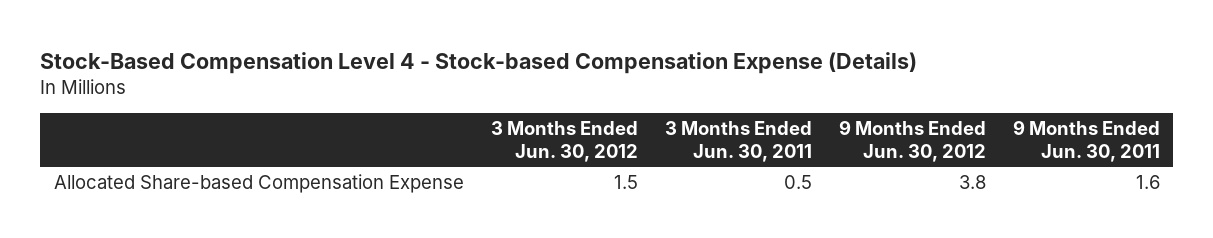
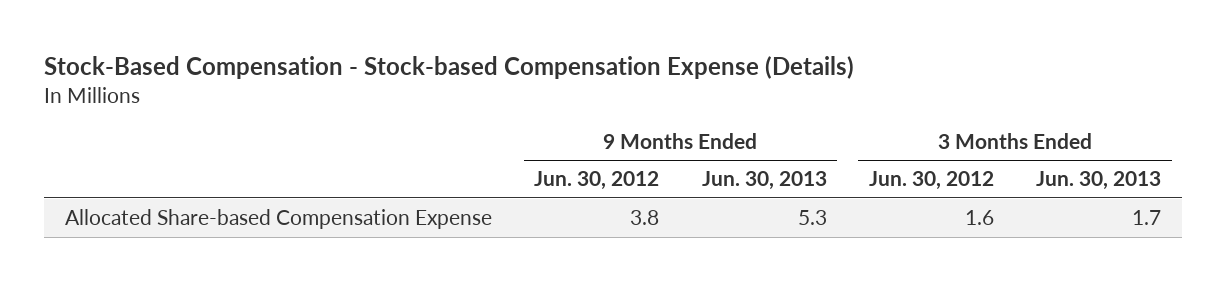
- Stock-Based Compensation Level 4 - Stock-based Compensation Expense (Details)
+ Stock-Based Compensation - Stock-based Compensation Expense (Details)
- | 3 Months Ended Jun. 30, 2012 | 3 Months Ended Jun. 30, 2011 | 9 Months Ended Jun. 30, 2012 | 9 Months Ended Jun. 30, 2011
+ | 9 Months Ended Jun. 30, 2012 | 9 Months Ended Jun. 30, 2013 | 3 Months Ended Jun. 30, 2012 | 3 Months Ended Jun. 30, 2013
- Allocated Share-based Compensation Expense | 1.5 | 0.5 | 3.8 | 1.6
+ Allocated Share-based Compensation Expense | 3.8 | 5.3 | 1.6 | 1.7

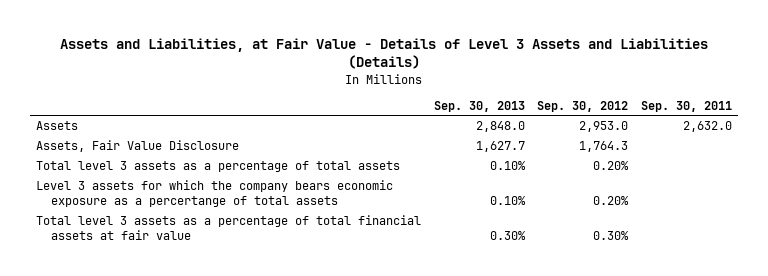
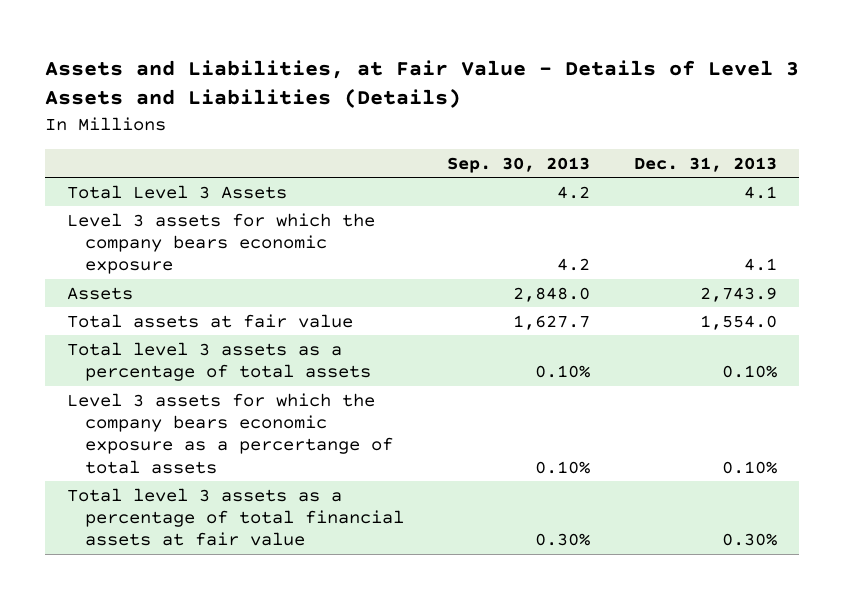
- | Sep. 30, 2013 | Sep. 30, 2012 | Sep. 30, 2011
+ | Sep. 30, 2013 | Dec. 31, 2013
+ Total Level 3 Assets | 4.2 | 4.1
+ Level 3 assets for which the company bears economic exposure | 4.2 | 4.1
- Assets, Fair Value Disclosure | 1,627.7 | 1,764.3 |
+ Total assets at fair value | 1,627.7 | 1,554.0

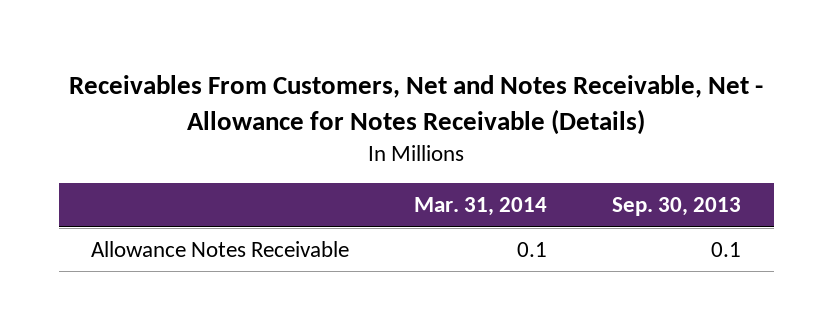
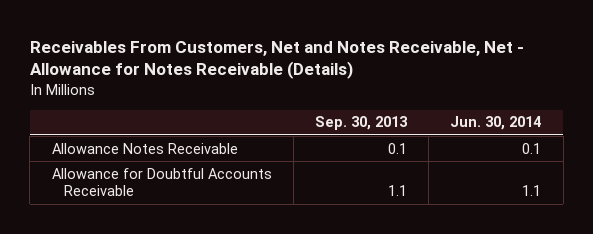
- | Mar. 31, 2014 | Sep. 30, 2013
+ | Sep. 30, 2013 | Jun. 30, 2014
+ Allowance for Doubtful Accounts Receivable | 1.1 | 1.1

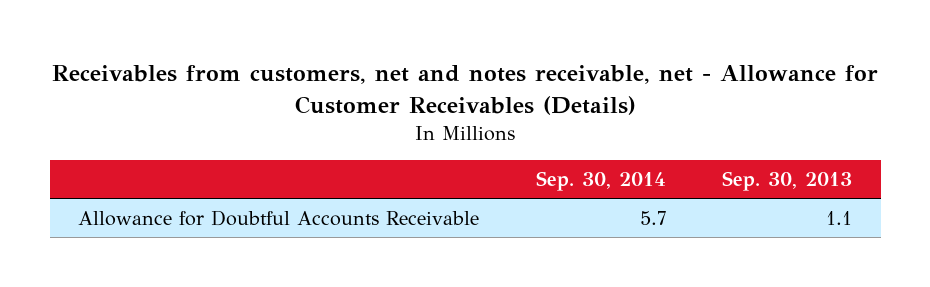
- Receivables From Customers, Net and Notes Receivable, Net - Allowance for Notes Receivable (Details)
+ Receivables from customers, net and notes receivable, net - Allowance for Customer Receivables (Details)
- | Sep. 30, 2013 | Jun. 30, 2014
+ | Sep. 30, 2014 | Sep. 30, 2013
- Allowance Notes Receivable | 0.1 | 0.1

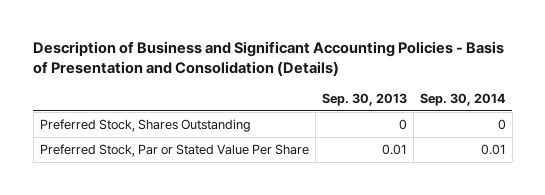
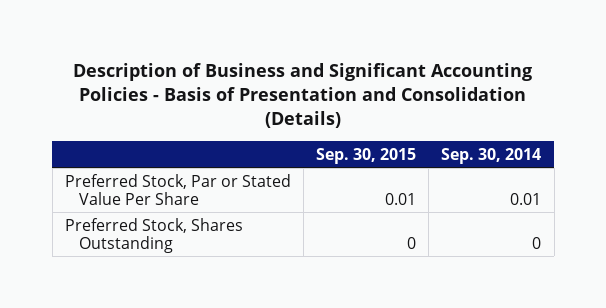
- | Sep. 30, 2013 | Sep. 30, 2014
+ | Sep. 30, 2015 | Sep. 30, 2014
moved down: Preferred Stock, Shares Outstanding | 0 | 0

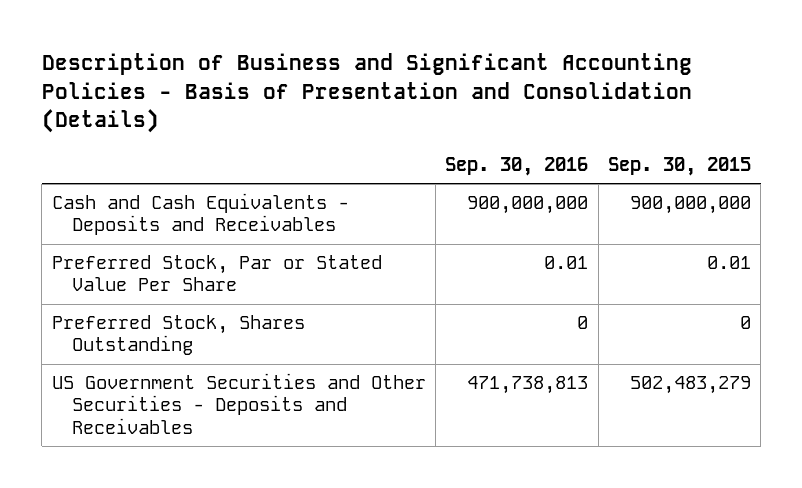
- | Sep. 30, 2015 | Sep. 30, 2014
+ | Sep. 30, 2016 | Sep. 30, 2015
+ Cash and Cash Equivalents - Deposits and Receivables | 900,000,000 | 900,000,000
+ US Government Securities and Other Securities - Deposits and Receivables | 471,738,813 | 502,483,279

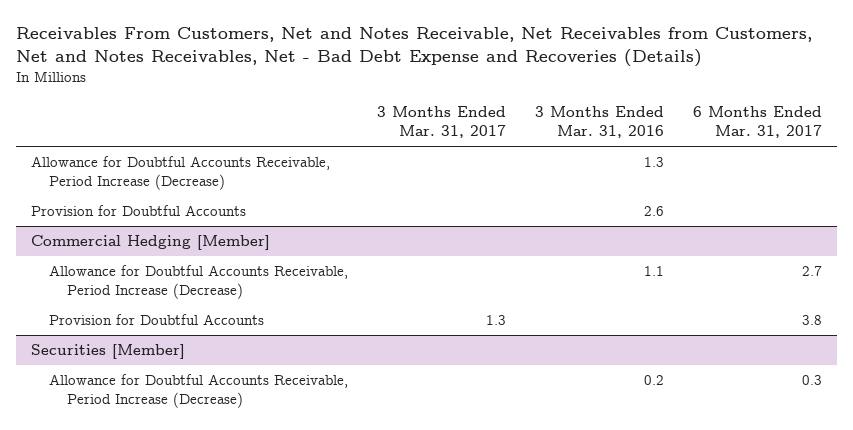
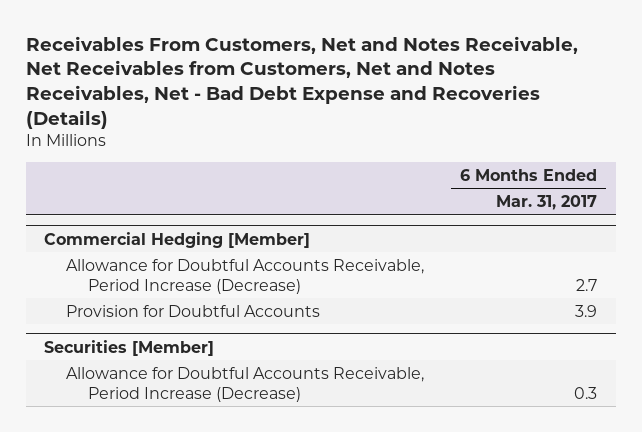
- | 3 Months Ended Mar. 31, 2017 | 3 Months Ended Mar. 31, 2016 | 6 Months Ended Mar. 31, 2017
+ | 6 Months Ended Mar. 31, 2017
- Allowance for Doubtful Accounts Receivable, Period Increase (Decrease) | | 1.3 |
- Provision for Doubtful Accounts | | 2.6 |
@ Commercial Hedging [Member]
- Provision for Doubtful Accounts | 1.3 | | 3.8
+ Provision for Doubtful Accounts | 3.9

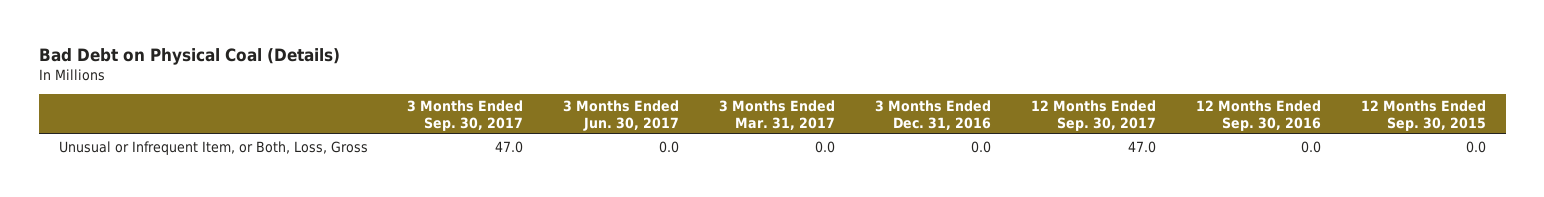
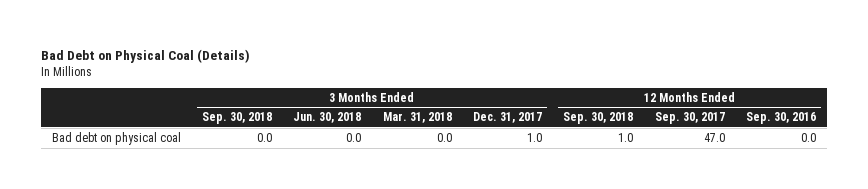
- | 3 Months Ended Sep. 30, 2017 | 3 Months Ended Jun. 30, 2017 | 3 Months Ended Mar. 31, 2017 | 3 Months Ended Dec. 31, 2016 | 12 Months Ended Sep. 30, 2017 | 12 Months Ended Sep. 30, 2016 | 12 Months Ended Sep. 30, 2015
+ | 3 Months Ended Sep. 30, 2018 | 3 Months Ended Jun. 30, 2018 | 3 Months Ended Mar. 31, 2018 | 3 Months Ended Dec. 31, 2017 | 12 Months Ended Sep. 30, 2018 | 12 Months Ended Sep. 30, 2017 | 12 Months Ended Sep. 30, 2016
- Unusual or Infrequent Item, or Both, Loss, Gross | 47.0 | 0.0 | 0.0 | 0.0 | 47.0 | 0.0 | 0.0
+ Bad debt on physical coal | 0.0 | 0.0 | 0.0 | 1.0 | 1.0 | 47.0 | 0.0

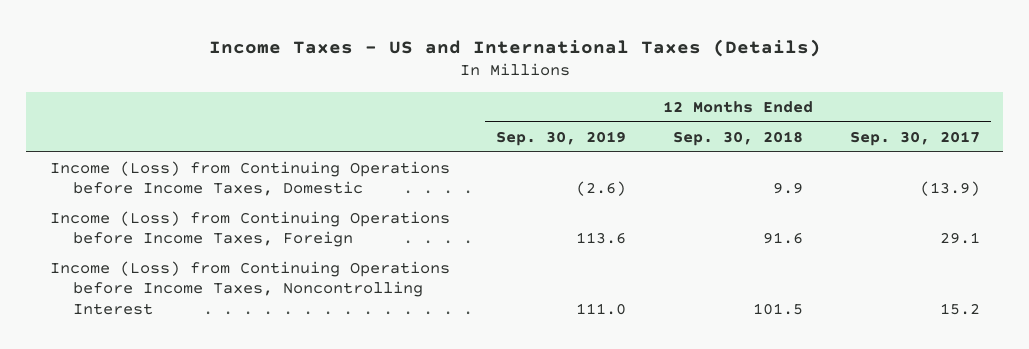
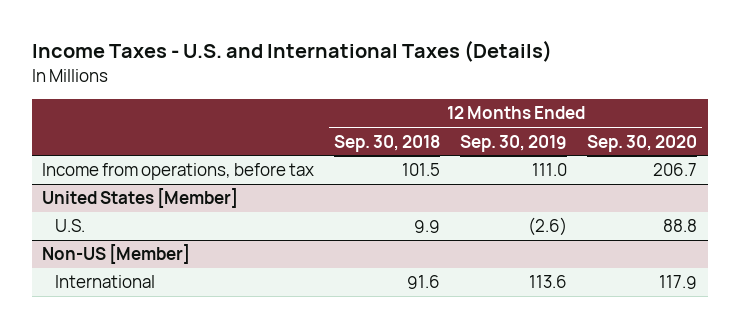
- Income Taxes - US and International Taxes (Details)
+ Income Taxes - U.S. and International Taxes (Details)
- | 12 Months Ended Sep. 30, 2019 | 12 Months Ended Sep. 30, 2018 | 12 Months Ended Sep. 30, 2017
+ | 12 Months Ended Sep. 30, 2018 | 12 Months Ended Sep. 30, 2019 | 12 Months Ended Sep. 30, 2020
- Income (Loss) from Continuing Operations before Income Taxes, Domestic | (2.6) | 9.9 | (13.9)
- Income (Loss) from Continuing Operations before Income Taxes, Foreign | 113.6 | 91.6 | 29.1
- Income (Loss) from Continuing Operations before Income Taxes, Noncontrolling Interest | 111.0 | 101.5 | 15.2
+ Income from operations, before tax | 101.5 | 111.0 | 206.7
+ United States [Member]
+ U.S. | 9.9 | (2.6) | 88.8
+ Non-US [Member]
+ International | 91.6 | 113.6 | 117.9

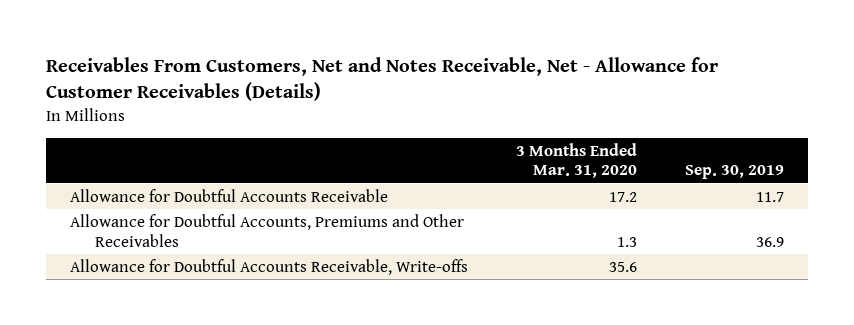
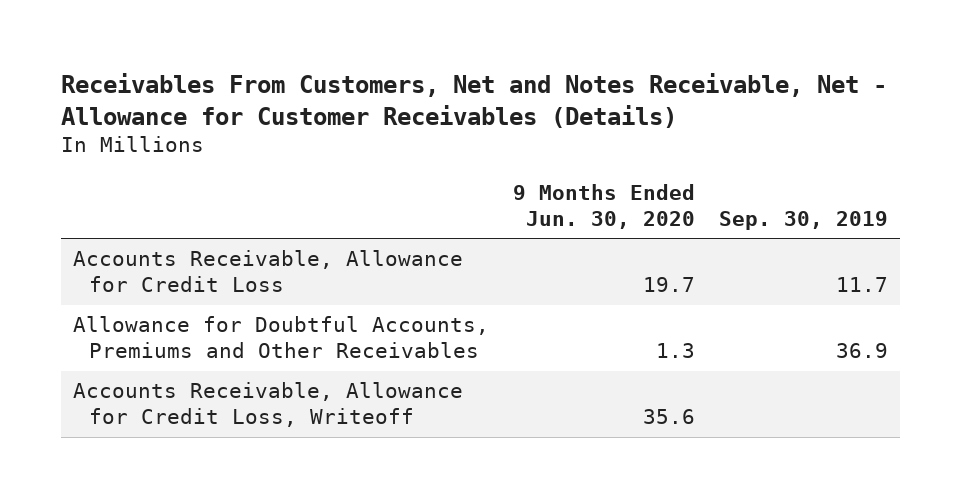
- | 3 Months Ended Mar. 31, 2020 | Sep. 30, 2019
+ | 9 Months Ended Jun. 30, 2020 | Sep. 30, 2019
- Allowance for Doubtful Accounts Receivable | 17.2 | 11.7
+ Accounts Receivable, Allowance for Credit Loss | 19.7 | 11.7
- Allowance for Doubtful Accounts Receivable, Write-offs | 35.6 |
+ Accounts Receivable, Allowance for Credit Loss, Writeoff | 35.6 |

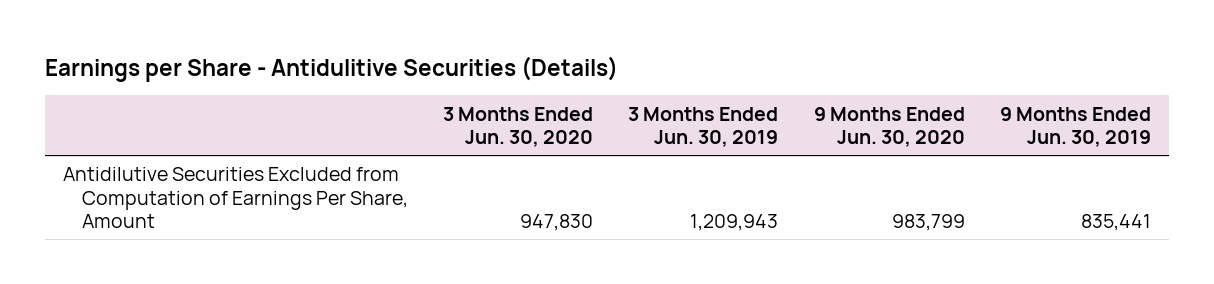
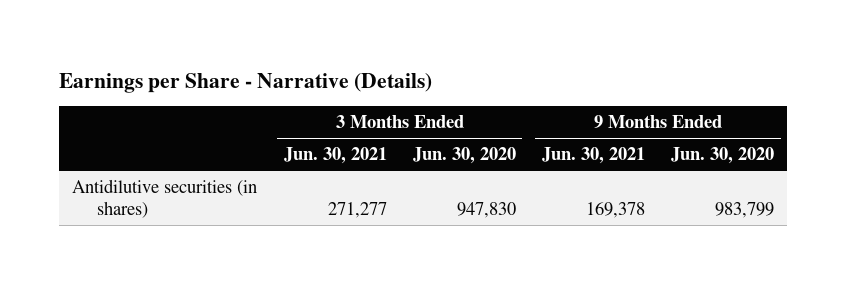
- Earnings per Share - Antidulitive Securities (Details)
+ Earnings per Share - Narrative (Details)
- | 3 Months Ended Jun. 30, 2020 | 3 Months Ended Jun. 30, 2019 | 9 Months Ended Jun. 30, 2020 | 9 Months Ended Jun. 30, 2019
+ | 3 Months Ended Jun. 30, 2021 | 3 Months Ended Jun. 30, 2020 | 9 Months Ended Jun. 30, 2021 | 9 Months Ended Jun. 30, 2020
- Antidilutive Securities Excluded from Computation of Earnings Per Share, Amount | 947,830 | 1,209,943 | 983,799 | 835,441
+ Antidilutive securities (in shares) | 271,277 | 947,830 | 169,378 | 983,799

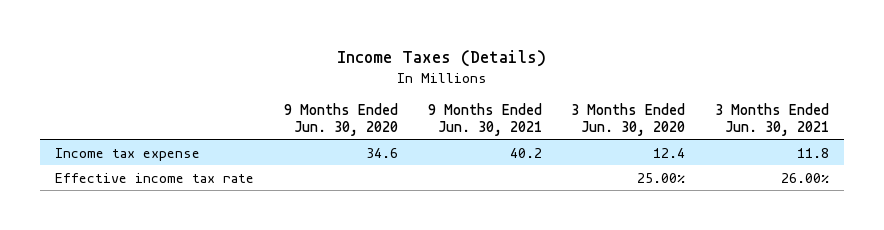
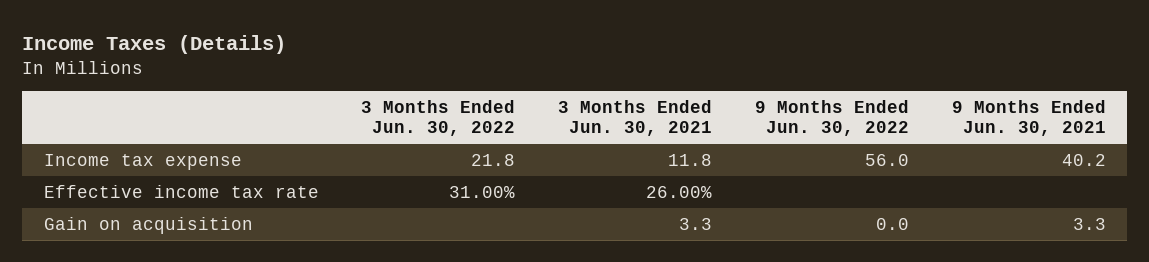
- | 9 Months Ended Jun. 30, 2020 | 9 Months Ended Jun. 30, 2021 | 3 Months Ended Jun. 30, 2020 | 3 Months Ended Jun. 30, 2021
+ | 3 Months Ended Jun. 30, 2022 | 3 Months Ended Jun. 30, 2021 | 9 Months Ended Jun. 30, 2022 | 9 Months Ended Jun. 30, 2021
+ Gain on acquisition | | 3.3 | 0.0 | 3.3

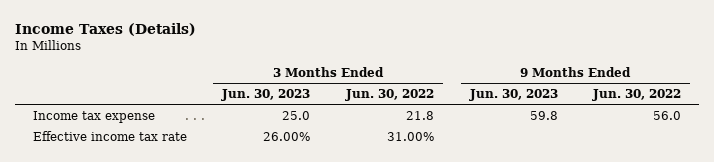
- | 3 Months Ended Jun. 30, 2022 | 3 Months Ended Jun. 30, 2021 | 9 Months Ended Jun. 30, 2022 | 9 Months Ended Jun. 30, 2021
+ | 3 Months Ended Jun. 30, 2023 | 3 Months Ended Jun. 30, 2022 | 9 Months Ended Jun. 30, 2023 | 9 Months Ended Jun. 30, 2022
- Gain on acquisition | | 3.3 | 0.0 | 3.3

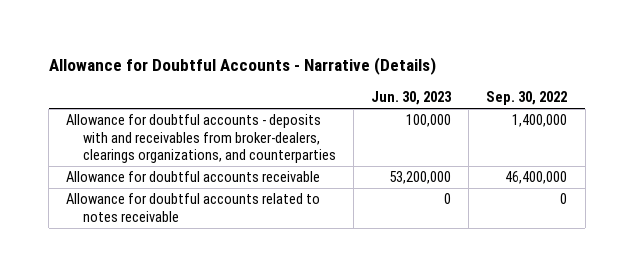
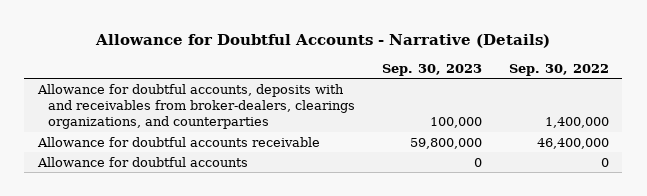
- | Jun. 30, 2023 | Sep. 30, 2022
+ | Sep. 30, 2023 | Sep. 30, 2022
- Allowance for doubtful accounts - deposits with and receivables from broker-dealers, clearings organizations, and counterparties | 100,000 | 1,400,000
+ Allowance for doubtful accounts, deposits with and receivables from broker-dealers, clearings organizations, and counterparties | 100,000 | 1,400,000
- Allowance for doubtful accounts related to notes receivable | 0 | 0
+ Allowance for doubtful accounts | 0 | 0

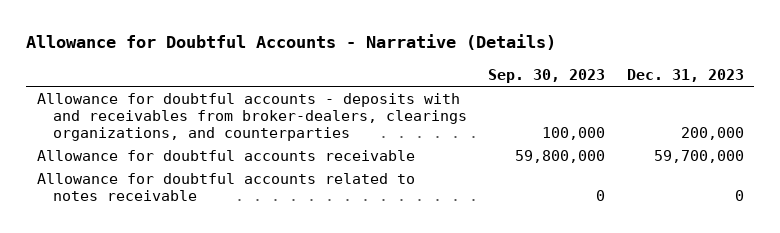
- | Sep. 30, 2023 | Sep. 30, 2022
+ | Sep. 30, 2023 | Dec. 31, 2023
- Allowance for doubtful accounts, deposits with and receivables from broker-dealers, clearings organizations, and counterparties | 100,000 | 1,400,000
+ Allowance for doubtful accounts - deposits with and receivables from broker-dealers, clearings organizations, and counterparties | 100,000 | 200,000
- Allowance for doubtful accounts | 0 | 0
+ Allowance for doubtful accounts related to notes receivable | 0 | 0

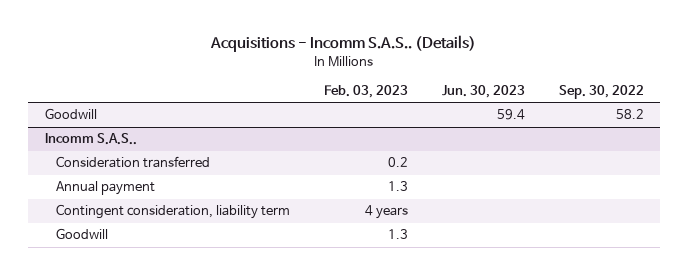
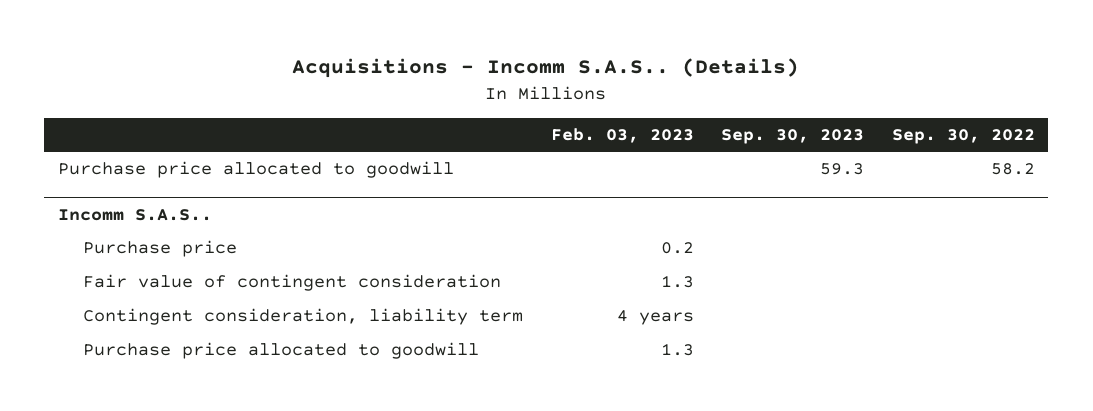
- | Feb. 03, 2023 | Jun. 30, 2023 | Sep. 30, 2022
+ | Feb. 03, 2023 | Sep. 30, 2023 | Sep. 30, 2022
- Goodwill | | 59.4 | 58.2
+ Purchase price allocated to goodwill | | 59.3 | 58.2
@ Incomm S.A.S..
- Consideration transferred | 0.2 | |
- Annual payment | 1.3 | |
+ Purchase price | 0.2 | |
+ Fair value of contingent consideration | 1.3 | |
- Goodwill | 1.3 | |
+ Purchase price allocated to goodwill | 1.3 | |

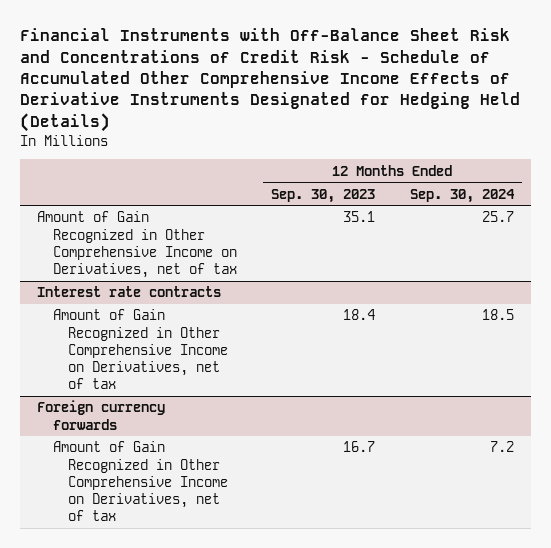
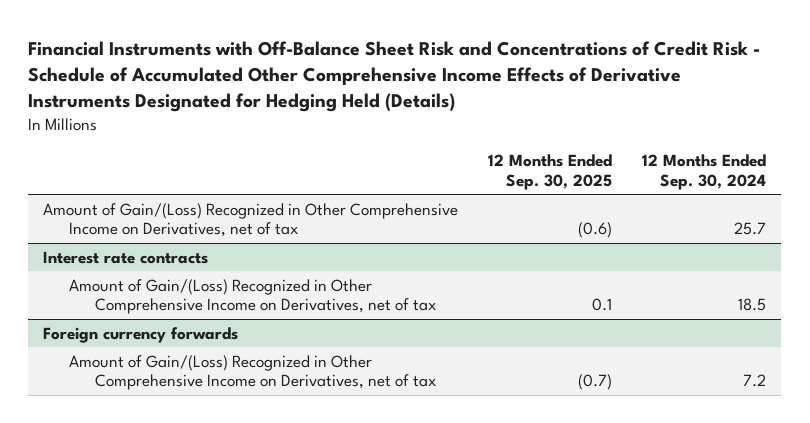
- | 12 Months Ended Sep. 30, 2023 | 12 Months Ended Sep. 30, 2024
+ | 12 Months Ended Sep. 30, 2025 | 12 Months Ended Sep. 30, 2024
- Amount of Gain Recognized in Other Comprehensive Income on Derivatives, net of tax | 35.1 | 25.7
+ Amount of Gain/(Loss) Recognized in Other Comprehensive Income on Derivatives, net of tax | (0.6) | 25.7
@ Interest rate contracts
- Amount of Gain Recognized in Other Comprehensive Income on Derivatives, net of tax | 18.4 | 18.5
+ Amount of Gain/(Loss) Recognized in Other Comprehensive Income on Derivatives, net of tax | 0.1 | 18.5
@ Foreign currency forwards
- Amount of Gain Recognized in Other Comprehensive Income on Derivatives, net of tax | 16.7 | 7.2
+ Amount of Gain/(Loss) Recognized in Other Comprehensive Income on Derivatives, net of tax | (0.7) | 7.2

